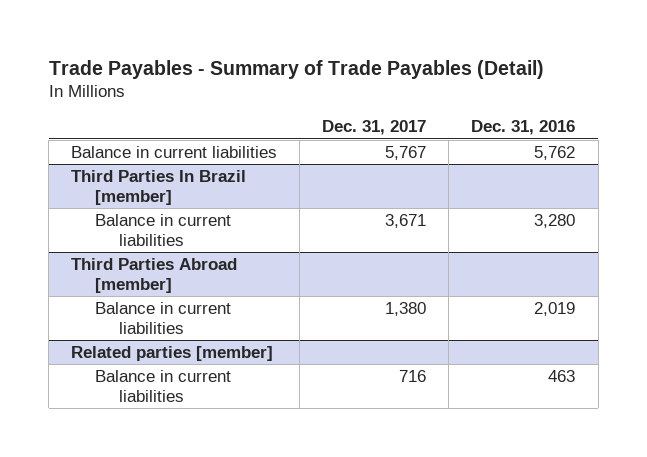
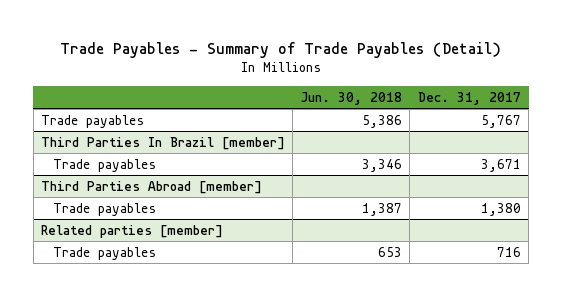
- | Dec. 31, 2017 | Dec. 31, 2016
+ | Jun. 30, 2018 | Dec. 31, 2017
- Balance in current liabilities | 5,767 | 5,762
+ Trade payables | 5,386 | 5,767
@ Third Parties In Brazil [member]
- Balance in current liabilities | 3,671 | 3,280
+ Trade payables | 3,346 | 3,671
@ Third Parties Abroad [member]
- Balance in current liabilities | 1,380 | 2,019
+ Trade payables | 1,387 | 1,380
@ Related parties [member]
- Balance in current liabilities | 716 | 463
+ Trade payables | 653 | 716

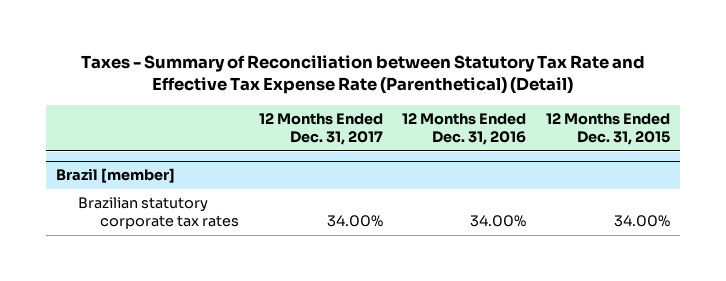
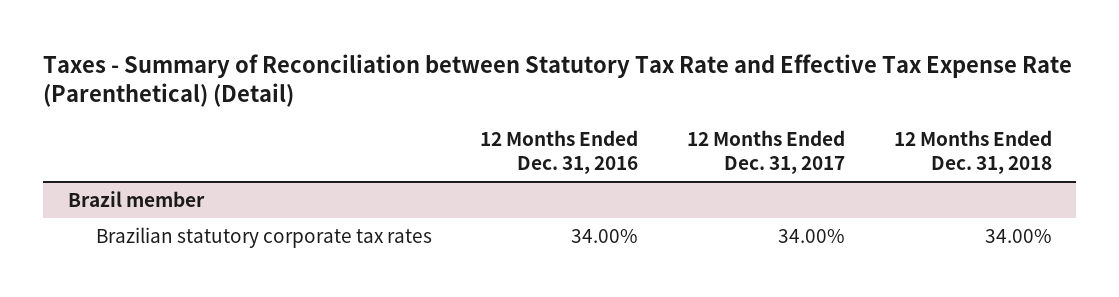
- | 12 Months Ended Dec. 31, 2017 | 12 Months Ended Dec. 31, 2016 | 12 Months Ended Dec. 31, 2015
+ | 12 Months Ended Dec. 31, 2016 | 12 Months Ended Dec. 31, 2017 | 12 Months Ended Dec. 31, 2018
- Brazil [member]
+ Brazil member

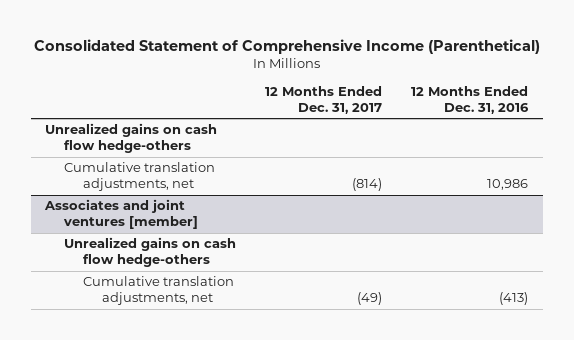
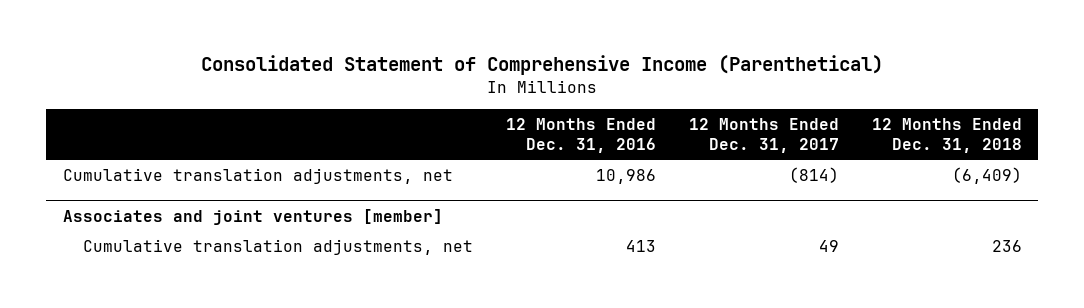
- | 12 Months Ended Dec. 31, 2017 | 12 Months Ended Dec. 31, 2016
+ | 12 Months Ended Dec. 31, 2016 | 12 Months Ended Dec. 31, 2017 | 12 Months Ended Dec. 31, 2018
- Unrealized gains on cash flow hedge-others
@ Associates and joint ventures [member]
- Unrealized gains on cash flow hedge-others
- Cumulative translation adjustments, net | (49) | (413)
+ Cumulative translation adjustments, net | 413 | 49 | 236

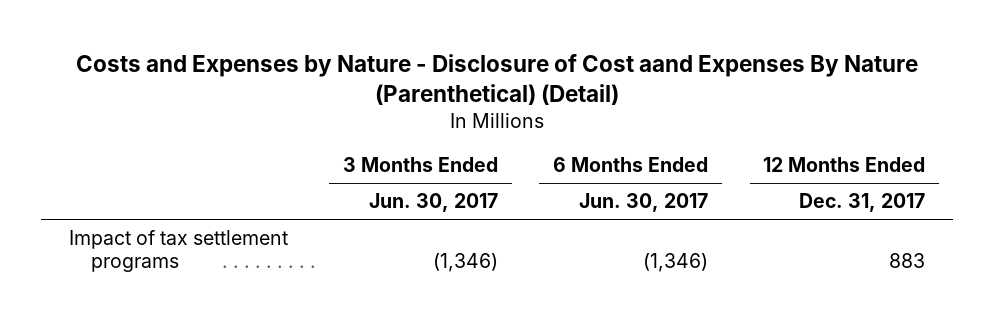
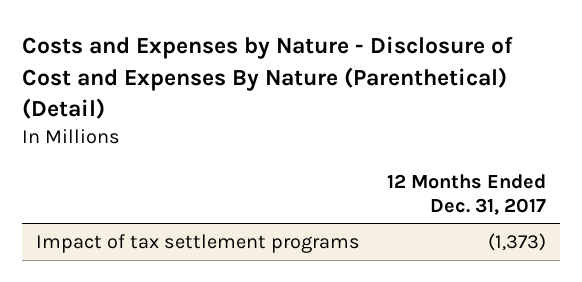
- Costs and Expenses by Nature - Disclosure of Cost aand Expenses By Nature (Parenthetical) (Detail)
+ Costs and Expenses by Nature - Disclosure of Cost and Expenses By Nature (Parenthetical) (Detail)
- | 3 Months Ended Jun. 30, 2017 | 6 Months Ended Jun. 30, 2017 | 12 Months Ended Dec. 31, 2017
+ | 12 Months Ended Dec. 31, 2017
- Impact of tax settlement programs | (1,346) | (1,346) | 883
+ Impact of tax settlement programs | (1,373)

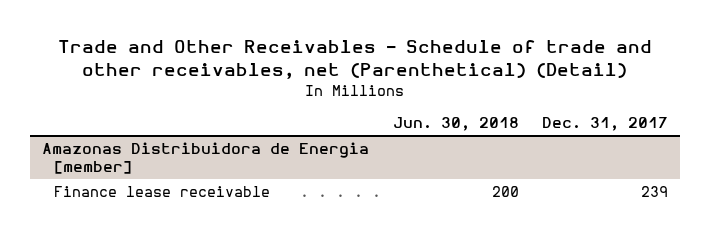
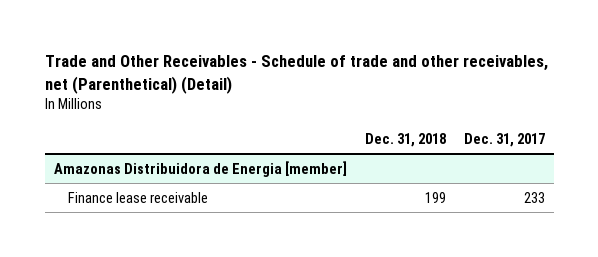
- | Jun. 30, 2018 | Dec. 31, 2017
+ | Dec. 31, 2018 | Dec. 31, 2017
@ Amazonas Distribuidora de Energia [member]
- Finance lease receivable | 200 | 239
+ Finance lease receivable | 199 | 233

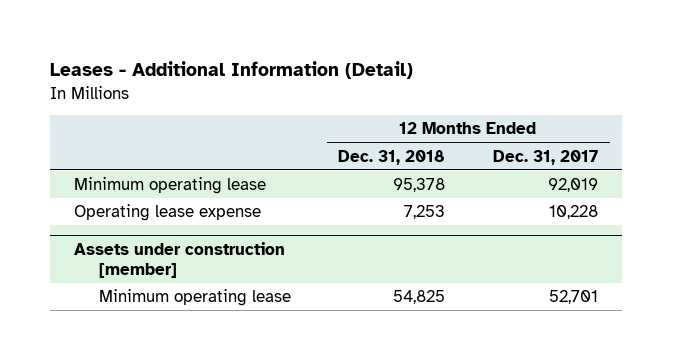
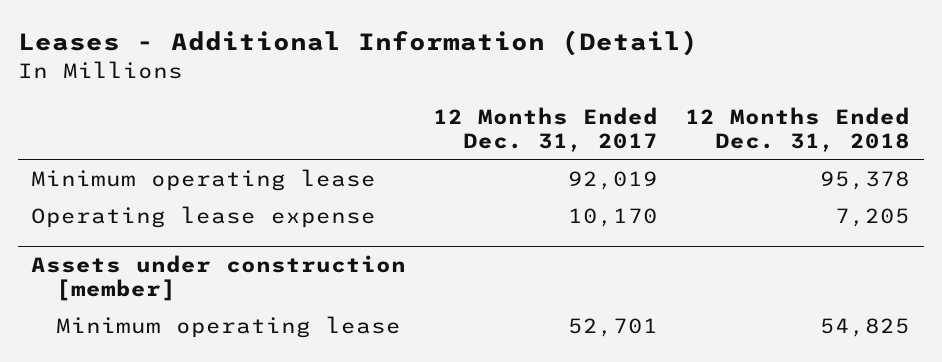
- | 12 Months Ended Dec. 31, 2018 | 12 Months Ended Dec. 31, 2017
+ | 12 Months Ended Dec. 31, 2017 | 12 Months Ended Dec. 31, 2018
- Operating lease expense | 7,253 | 10,228
+ Operating lease expense | 10,170 | 7,205

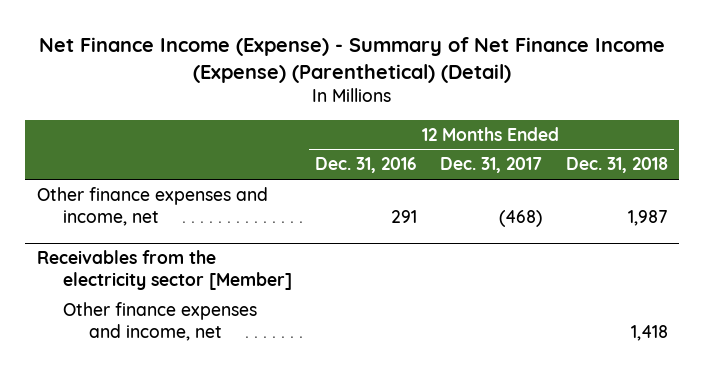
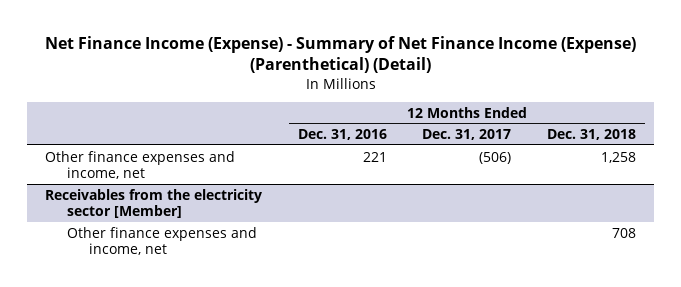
- Other finance expenses and income, net | 291 | (468) | 1,987
+ Other finance expenses and income, net | 221 | (506) | 1,258
@ Receivables from the electricity sector [Member]
- Other finance expenses and income, net | | | 1,418
+ Other finance expenses and income, net | | | 708

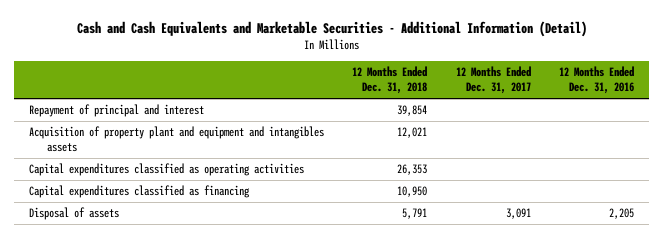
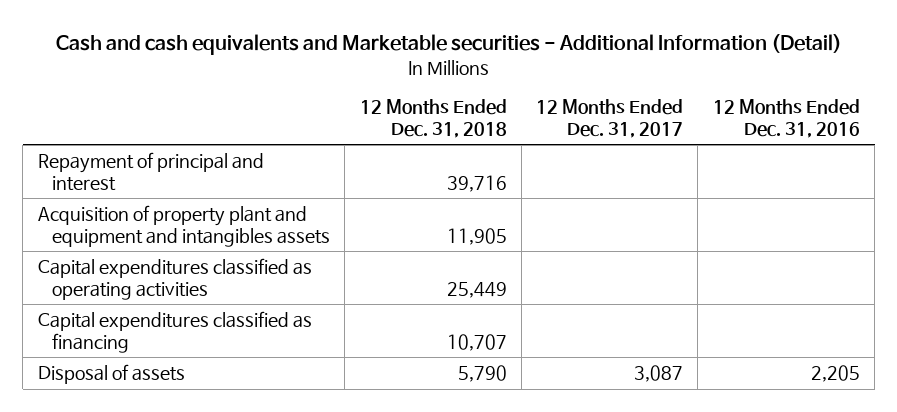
- Cash and Cash Equivalents and Marketable Securities - Additional Information (Detail)
+ Cash and cash equivalents and Marketable securities - Additional Information (Detail)
- Repayment of principal and interest | 39,854 | |
- Acquisition of property plant and equipment and intangibles assets | 12,021 | |
- Capital expenditures classified as operating activities | 26,353 | |
- Capital expenditures classified as financing | 10,950 | |
- Disposal of assets | 5,791 | 3,091 | 2,205
+ Repayment of principal and interest | 39,716 | |
+ Acquisition of property plant and equipment and intangibles assets | 11,905 | |
+ Capital expenditures classified as operating activities | 25,449 | |
+ Capital expenditures classified as financing | 10,707 | |
+ Disposal of assets | 5,790 | 3,087 | 2,205

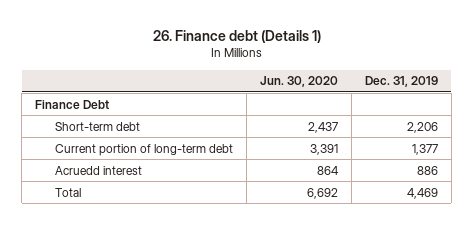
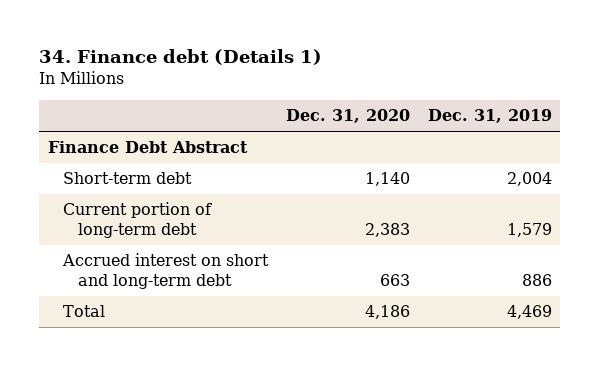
- 26. Finance debt (Details 1)
+ 34. Finance debt (Details 1)
- | Jun. 30, 2020 | Dec. 31, 2019
+ | Dec. 31, 2020 | Dec. 31, 2019
- Finance Debt
- Short-term debt | 2,437 | 2,206
- Current portion of long-term debt | 3,391 | 1,377
- Acruedd interest | 864 | 886
+ Finance Debt Abstract
+ Short-term debt | 1,140 | 2,004
+ Current portion of long-term debt | 2,383 | 1,579
+ Accrued interest on short and long-term debt | 663 | 886

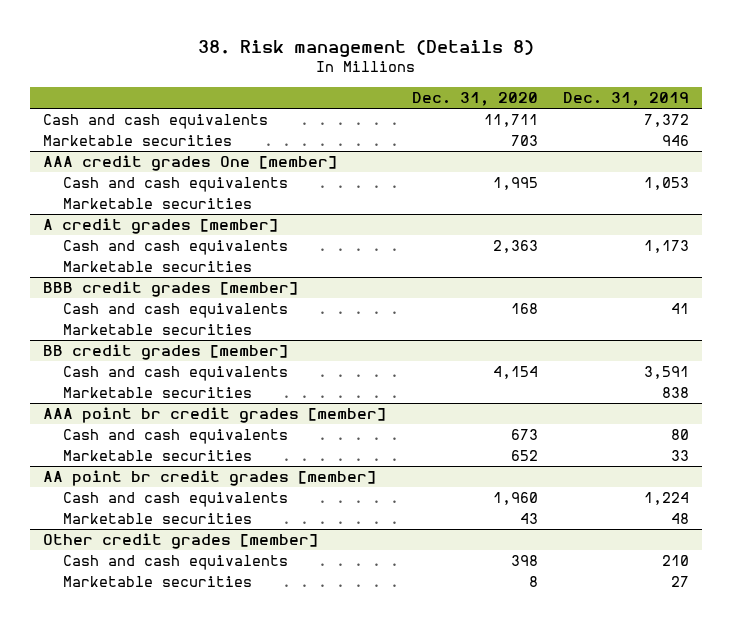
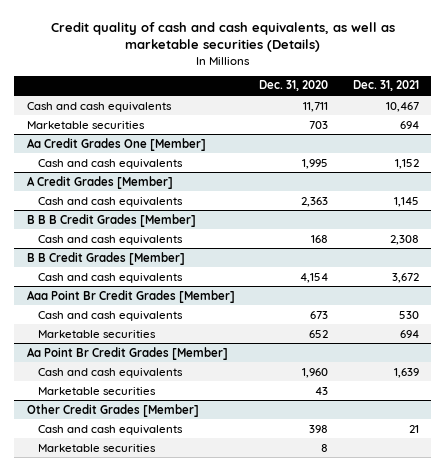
- 38. Risk management (Details 8)
+ Credit quality of cash and cash equivalents, as well as marketable securities (Details)
- | Dec. 31, 2020 | Dec. 31, 2019
+ | Dec. 31, 2020 | Dec. 31, 2021
- AAA credit grades One [member]
+ Aa Credit Grades One [Member]
- Marketable securities
- A credit grades [member]
+ A Credit Grades [Member]
- Marketable securities
- BBB credit grades [member]
+ B B B Credit Grades [Member]
- Marketable securities
- BB credit grades [member]
+ B B Credit Grades [Member]
- Marketable securities | | 838
- AAA point br credit grades [member]
+ Aaa Point Br Credit Grades [Member]
- AA point br credit grades [member]
+ Aa Point Br Credit Grades [Member]
- Other credit grades [member]
+ Other Credit Grades [Member]

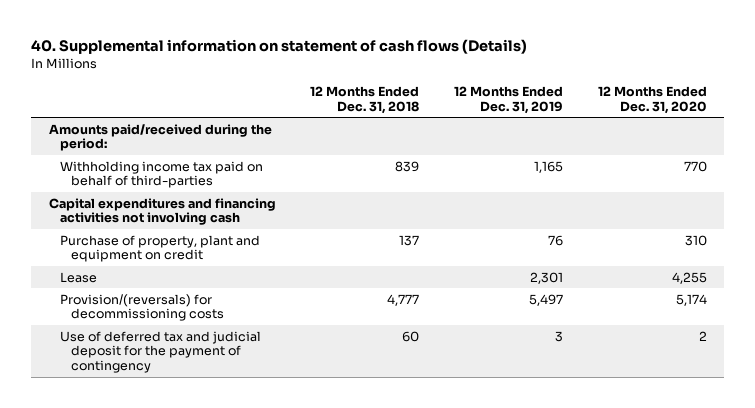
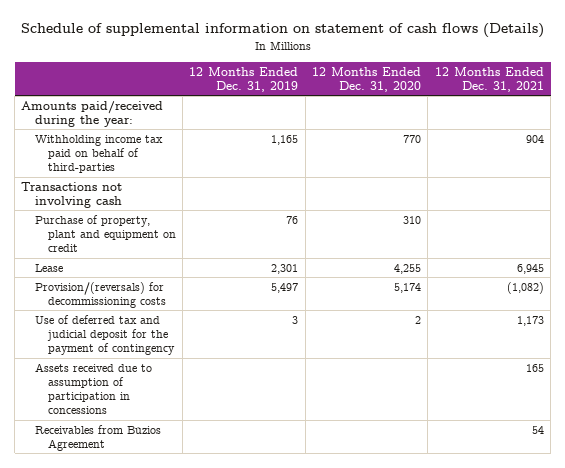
- 40. Supplemental information on statement of cash flows (Details)
+ Schedule of supplemental information on statement of cash flows (Details)
- | 12 Months Ended Dec. 31, 2018 | 12 Months Ended Dec. 31, 2019 | 12 Months Ended Dec. 31, 2020
+ | 12 Months Ended Dec. 31, 2019 | 12 Months Ended Dec. 31, 2020 | 12 Months Ended Dec. 31, 2021
- Amounts paid/received during the period:
+ Amounts paid/received during the year:
- Capital expenditures and financing activities not involving cash
+ Transactions not involving cash
+ Assets received due to assumption of participation in concessions | | | 165
+ Receivables from Búzios Agreement | | | 54

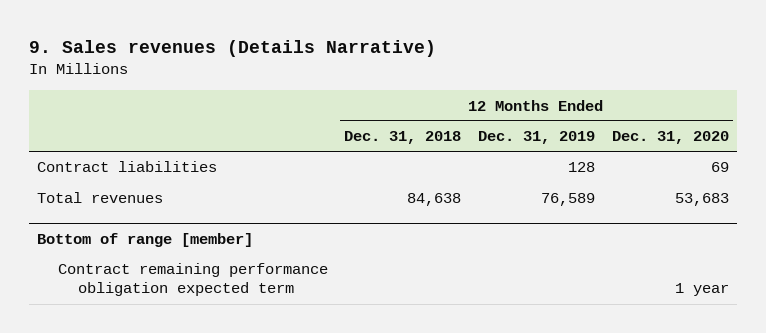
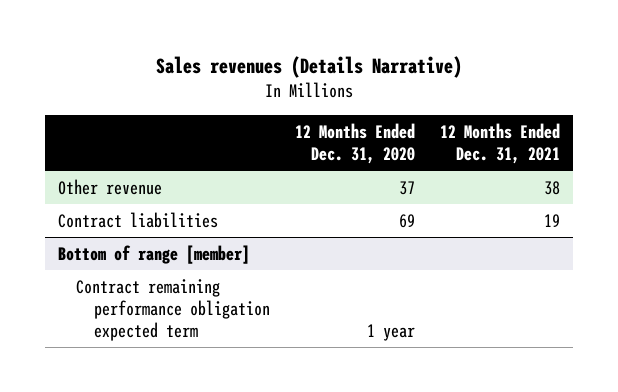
- 9. Sales revenues (Details Narrative)
+ Sales revenues (Details Narrative)
- | 12 Months Ended Dec. 31, 2018 | 12 Months Ended Dec. 31, 2019 | 12 Months Ended Dec. 31, 2020
+ | 12 Months Ended Dec. 31, 2020 | 12 Months Ended Dec. 31, 2021
+ Other revenue | 37 | 38
- Total revenues | 84,638 | 76,589 | 53,683

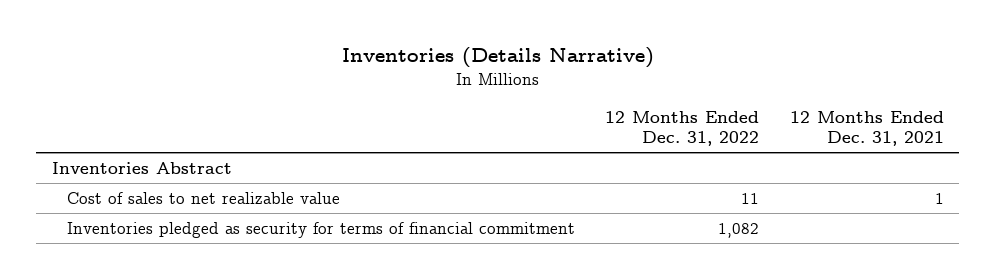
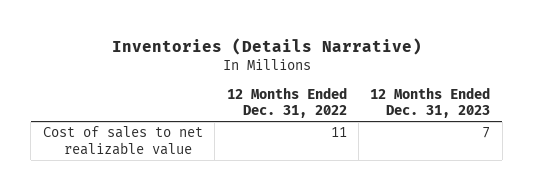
- | 12 Months Ended Dec. 31, 2022 | 12 Months Ended Dec. 31, 2021
+ | 12 Months Ended Dec. 31, 2022 | 12 Months Ended Dec. 31, 2023
- Inventories Abstract
- Inventories pledged as security for terms of financial commitment | 1,082 |

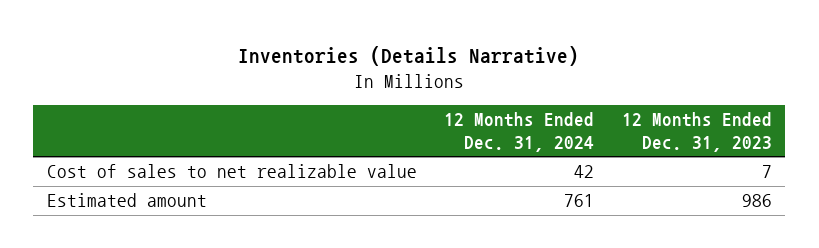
- | 12 Months Ended Dec. 31, 2022 | 12 Months Ended Dec. 31, 2023
+ | 12 Months Ended Dec. 31, 2024 | 12 Months Ended Dec. 31, 2023
+ Estimated amount | 761 | 986

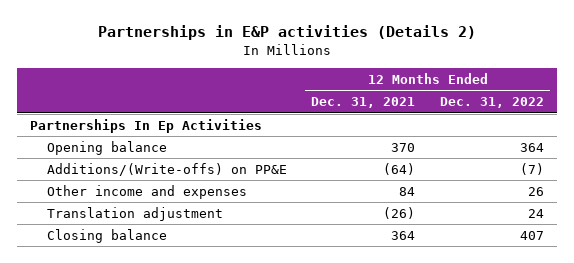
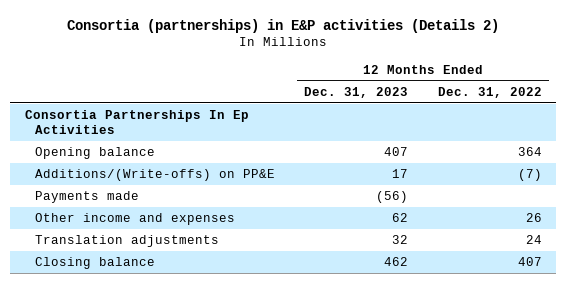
- Partnerships in E&P activities (Details 2)
+ Consortia (partnerships) in E&P activities (Details 2)
- | 12 Months Ended Dec. 31, 2021 | 12 Months Ended Dec. 31, 2022
+ | 12 Months Ended Dec. 31, 2023 | 12 Months Ended Dec. 31, 2022
- Partnerships In Ep Activities
+ Consortia Partnerships In Ep Activities
+ Payments made | (56) |
- Translation adjustment | (26) | 24
+ Translation adjustments | 32 | 24

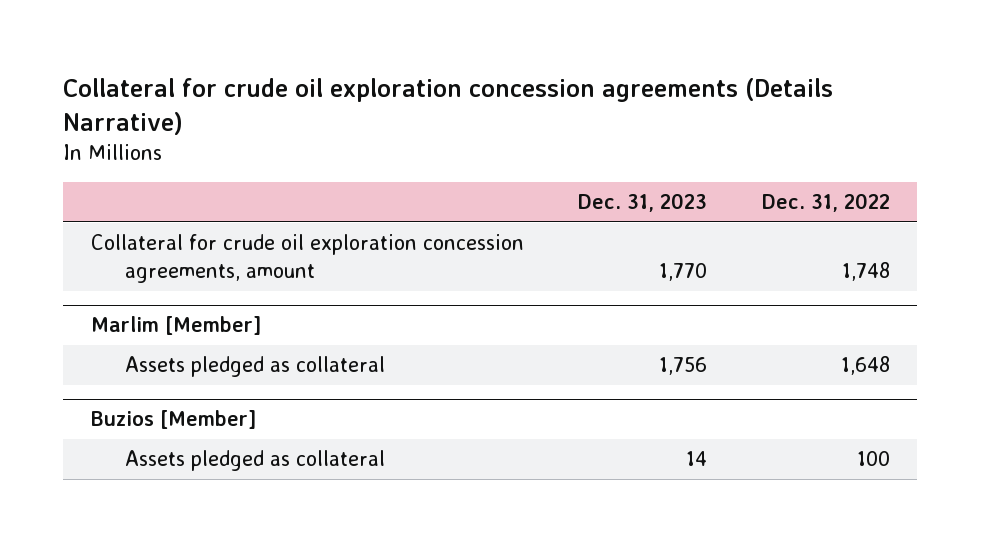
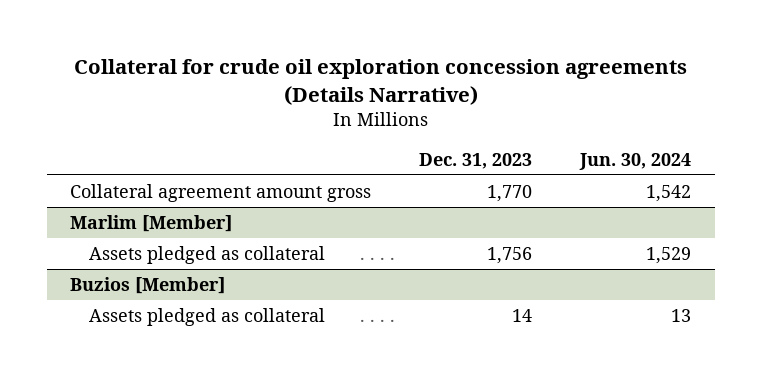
- | Dec. 31, 2023 | Dec. 31, 2022
+ | Dec. 31, 2023 | Jun. 30, 2024
- Collateral for crude oil exploration concession agreements, amount | 1,770 | 1,748
+ Collateral agreement amount gross | 1,770 | 1,542

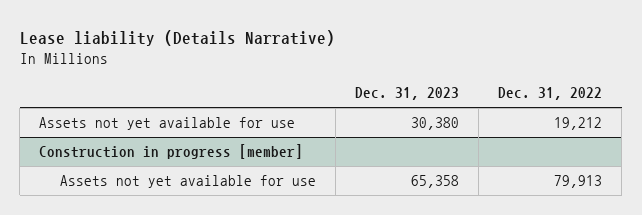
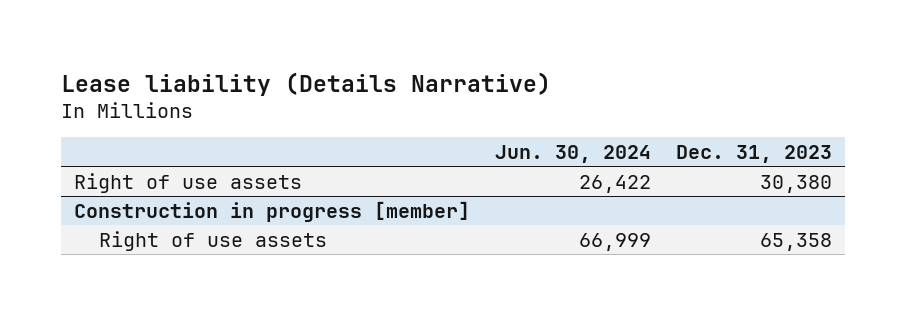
- | Dec. 31, 2023 | Dec. 31, 2022
+ | Jun. 30, 2024 | Dec. 31, 2023
- Assets not yet available for use | 30,380 | 19,212
+ Right of use assets | 26,422 | 30,380
@ Construction in progress [member]
- Assets not yet available for use | 65,358 | 79,913
+ Right of use assets | 66,999 | 65,358

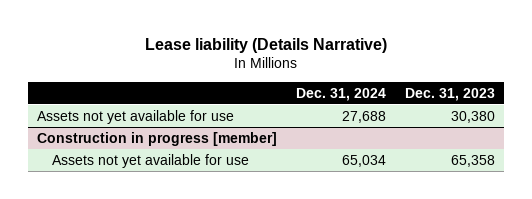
- | Jun. 30, 2024 | Dec. 31, 2023
+ | Dec. 31, 2024 | Dec. 31, 2023
- Right of use assets | 26,422 | 30,380
+ Assets not yet available for use | 27,688 | 30,380
@ Construction in progress [member]
- Right of use assets | 66,999 | 65,358
+ Assets not yet available for use | 65,034 | 65,358

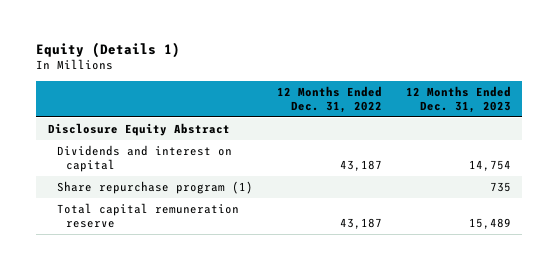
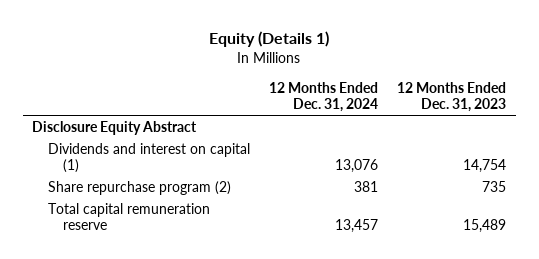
- | 12 Months Ended Dec. 31, 2022 | 12 Months Ended Dec. 31, 2023
+ | 12 Months Ended Dec. 31, 2024 | 12 Months Ended Dec. 31, 2023
- Dividends and interest on capital | 43,187 | 14,754
- Share repurchase program (1) | | 735
+ Dividends and interest on capital (1) | 13,076 | 14,754
+ Share repurchase program (2) | 381 | 735

